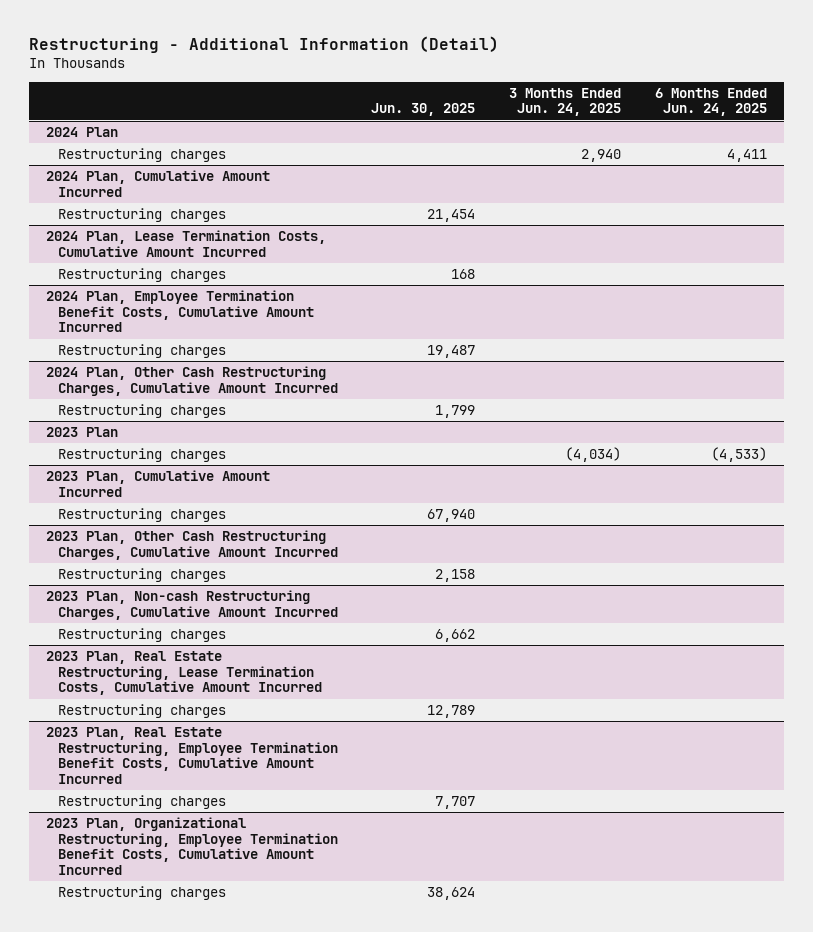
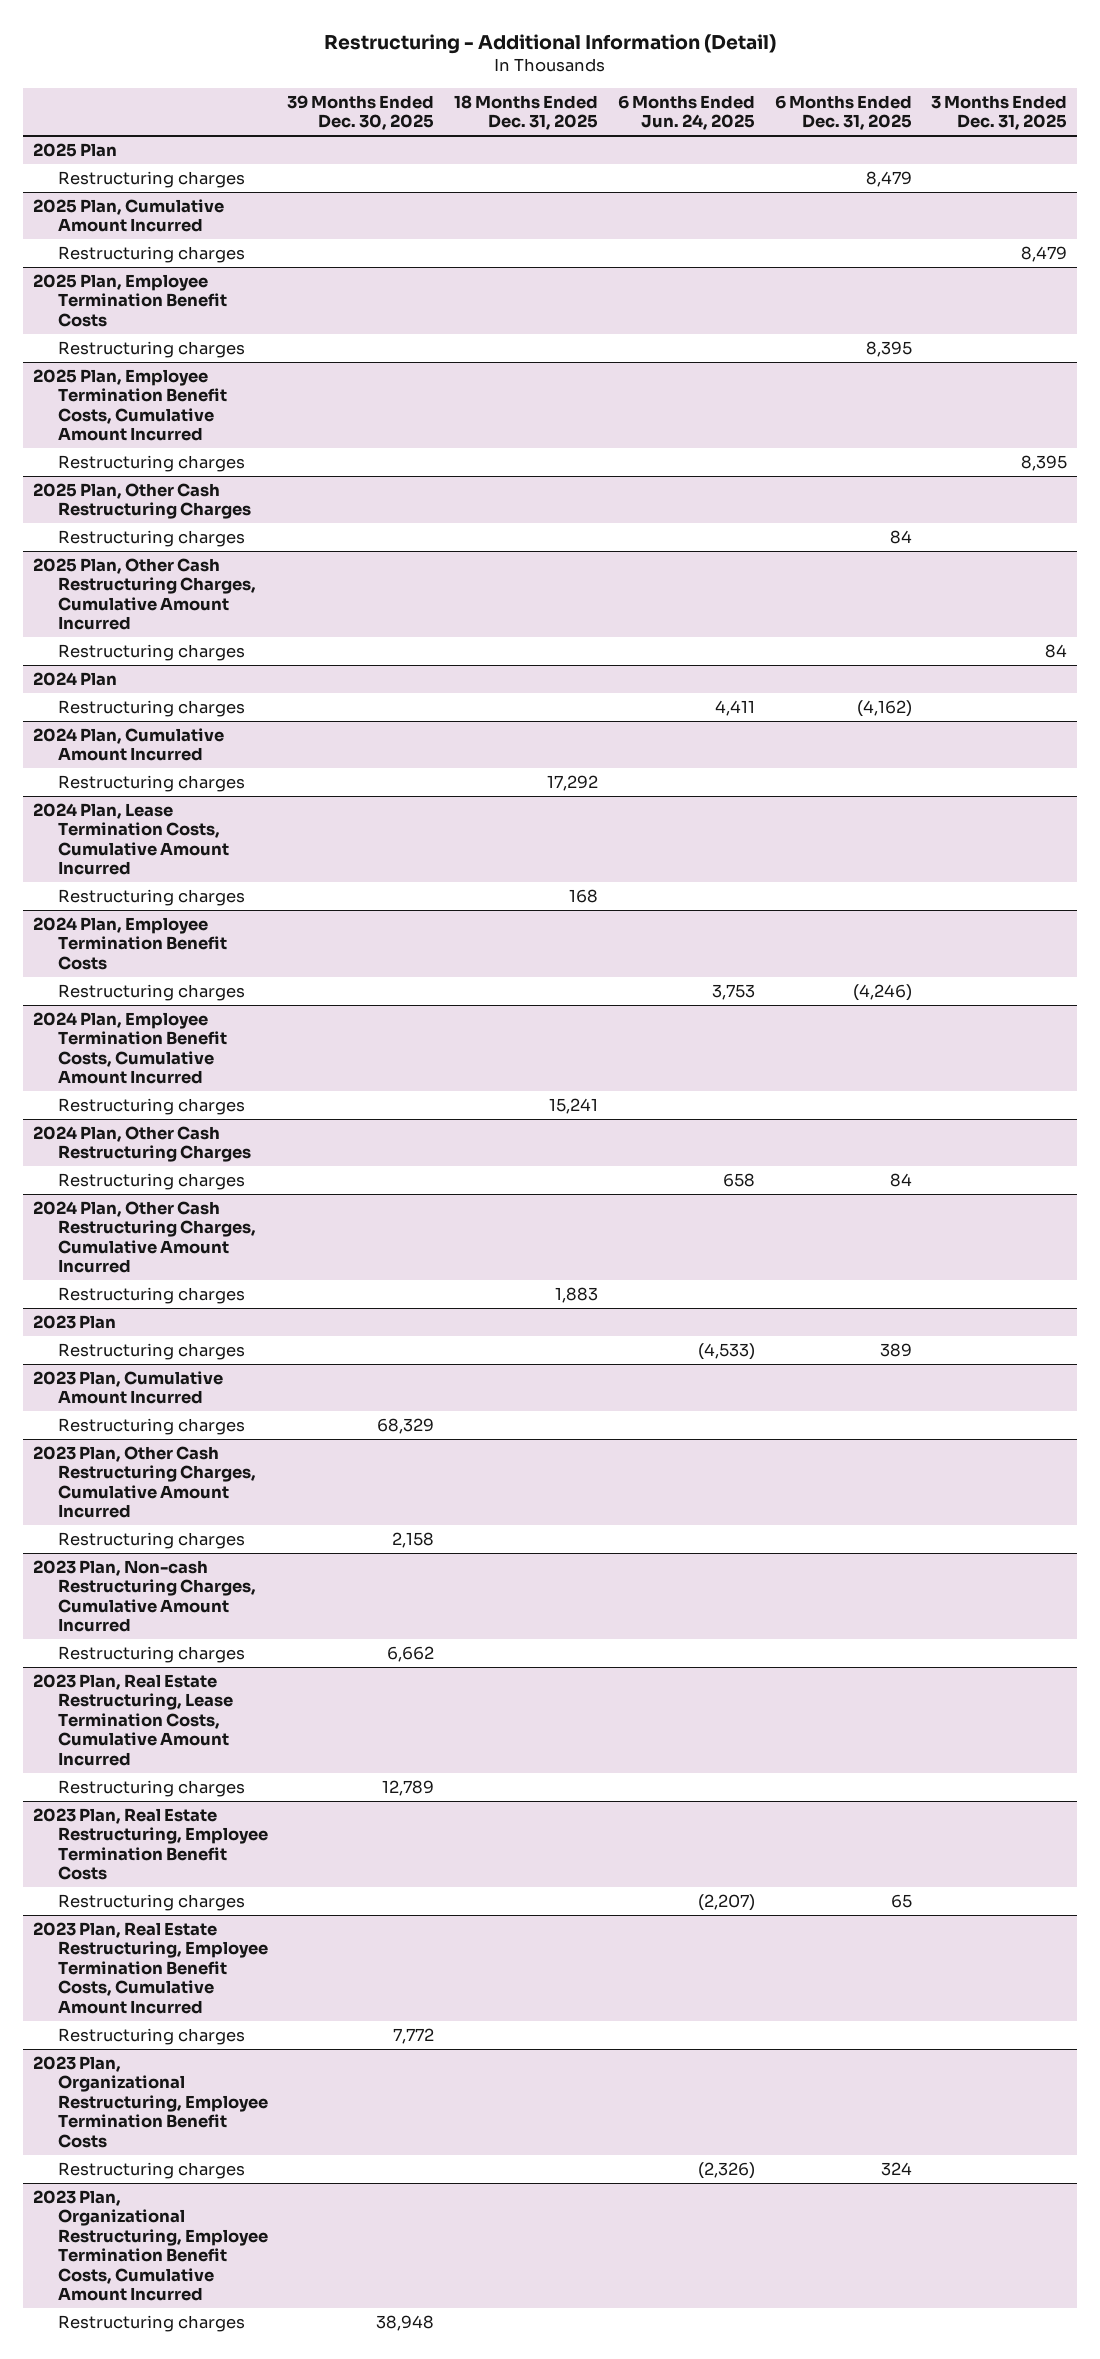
- | Jun. 30, 2025 | 3 Months Ended Jun. 24, 2025 | 6 Months Ended Jun. 24, 2025
+ | 39 Months Ended Dec. 30, 2025 | 18 Months Ended Dec. 31, 2025 | 6 Months Ended Jun. 24, 2025 | 6 Months Ended Dec. 31, 2025 | 3 Months Ended Dec. 31, 2025
+ 2025 Plan
+ Restructuring charges | | | | 8,479 |
+ 2025 Plan, Cumulative Amount Incurred
+ Restructuring charges | | | | | 8,479
+ 2025 Plan, Employee Termination Benefit Costs
+ Restructuring charges | | | | 8,395 |
+ 2025 Plan, Employee Termination Benefit Costs, Cumulative Amount Incurred
+ Restructuring charges | | | | | 8,395
+ 2025 Plan, Other Cash Restructuring Charges
+ Restructuring charges | | | | 84 |
+ 2025 Plan, Other Cash Restructuring Charges, Cumulative Amount Incurred
+ Restructuring charges | | | | | 84
+ 2024 Plan, Employee Termination Benefit Costs
+ Restructuring charges | | | 3,753 | (4,246) |
+ 2024 Plan, Other Cash Restructuring Charges
+ Restructuring charges | | | 658 | 84 |
+ 2023 Plan, Real Estate Restructuring, Employee Termination Benefit Costs
+ Restructuring charges | | | (2,207) | 65 |
+ 2023 Plan, Organizational Restructuring, Employee Termination Benefit Costs
+ Restructuring charges | | | (2,326) | 324 |

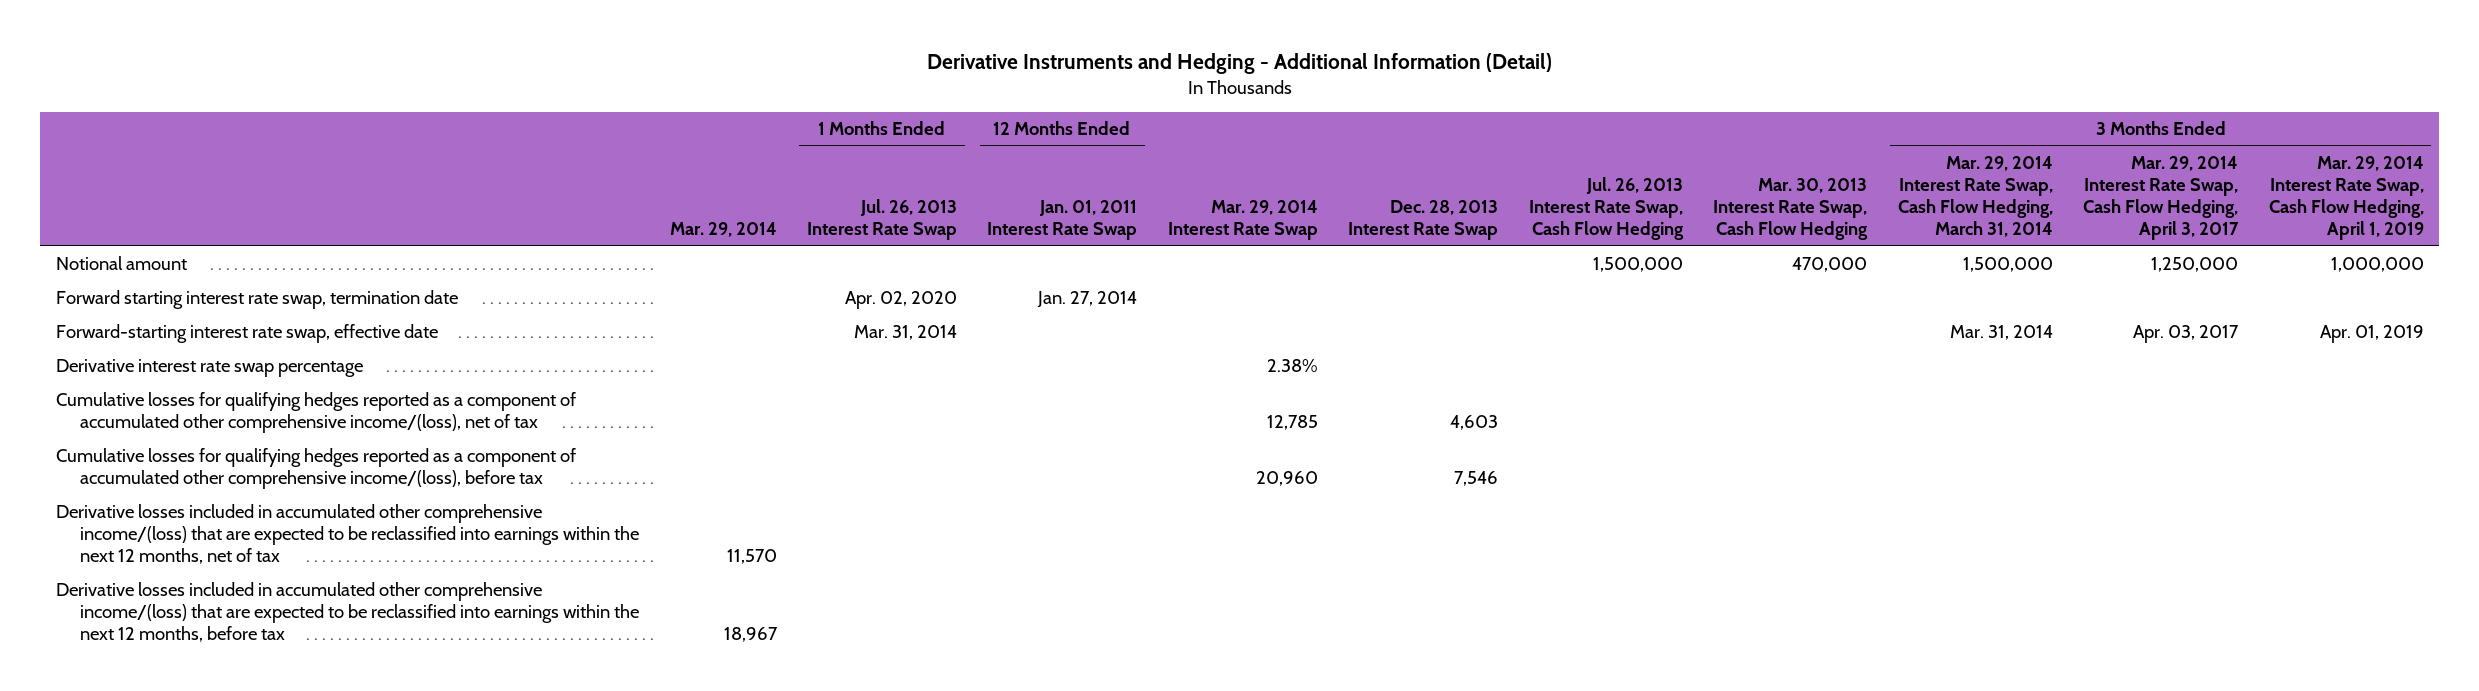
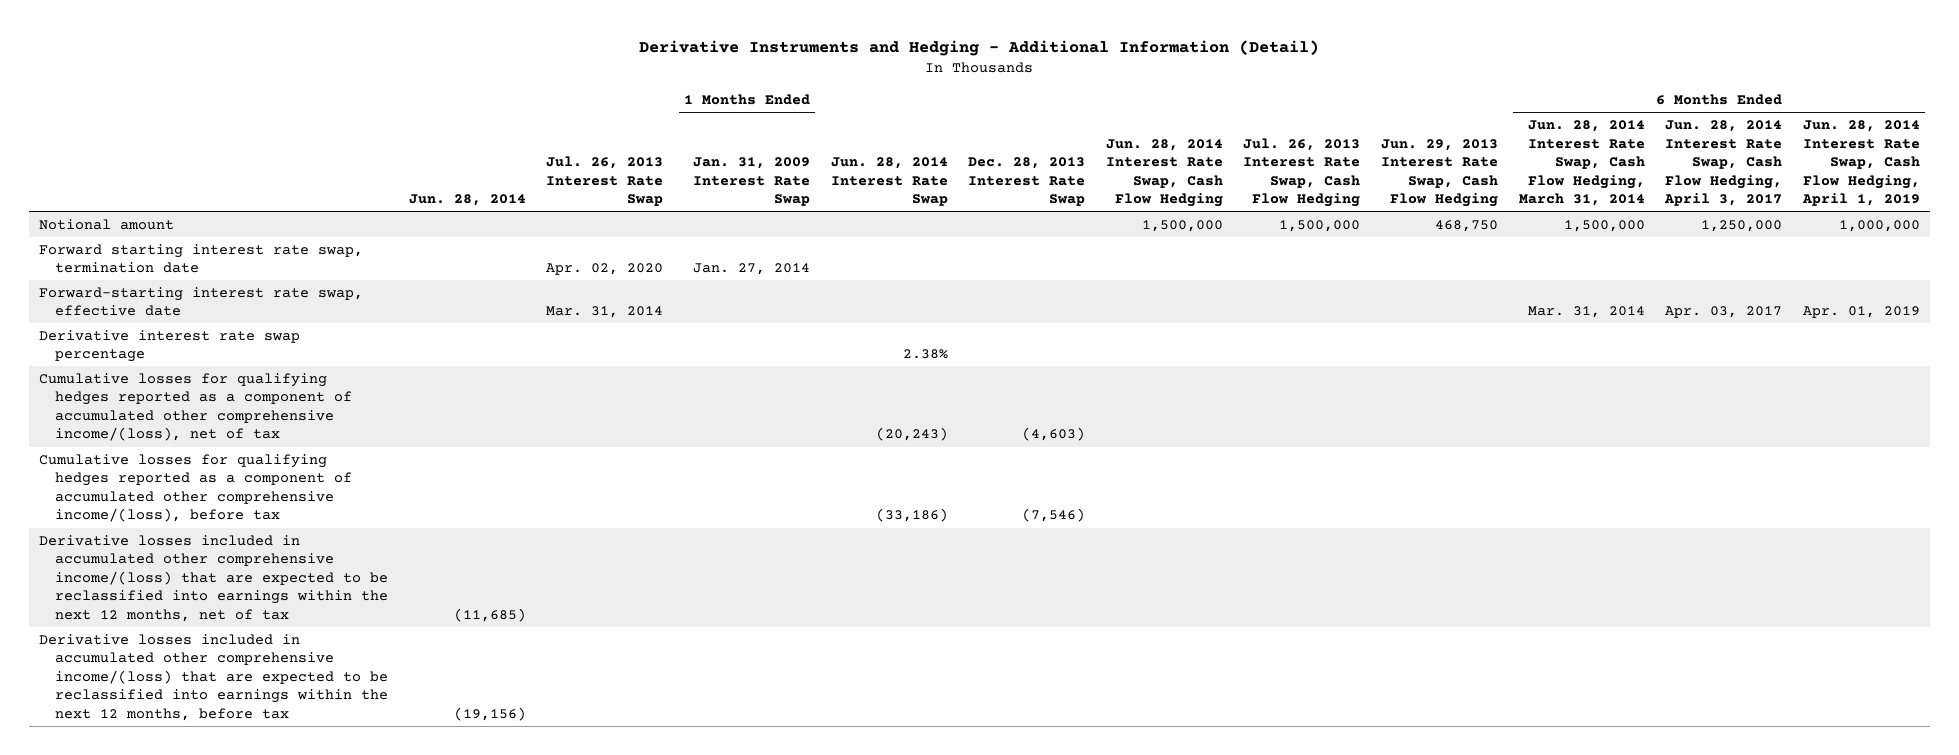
- | Mar. 29, 2014 | 1 Months Ended Jul. 26, 2013 Interest Rate Swap | 12 Months Ended Jan. 01, 2011 Interest Rate Swap | Mar. 29, 2014 Interest Rate Swap | Dec. 28, 2013 Interest Rate Swap | Jul. 26, 2013 Interest Rate Swap, Cash Flow Hedging | Mar. 30, 2013 Interest Rate Swap, Cash Flow Hedging | 3 Months Ended Mar. 29, 2014 Interest Rate Swap, Cash Flow Hedging, March 31, 2014 | 3 Months Ended Mar. 29, 2014 Interest Rate Swap, Cash Flow Hedging, April 3, 2017 | 3 Months Ended Mar. 29, 2014 Interest Rate Swap, Cash Flow Hedging, April 1, 2019
+ | Jun. 28, 2014 | Jul. 26, 2013 Interest Rate Swap | 1 Months Ended Jan. 31, 2009 Interest Rate Swap | Jun. 28, 2014 Interest Rate Swap | Dec. 28, 2013 Interest Rate Swap | Jun. 28, 2014 Interest Rate Swap, Cash Flow Hedging | Jul. 26, 2013 Interest Rate Swap, Cash Flow Hedging | Jun. 29, 2013 Interest Rate Swap, Cash Flow Hedging | 6 Months Ended Jun. 28, 2014 Interest Rate Swap, Cash Flow Hedging, March 31, 2014 | 6 Months Ended Jun. 28, 2014 Interest Rate Swap, Cash Flow Hedging, April 3, 2017 | 6 Months Ended Jun. 28, 2014 Interest Rate Swap, Cash Flow Hedging, April 1, 2019
- Cumulative losses for qualifying hedges reported as a component of accumulated other comprehensive income/(loss), net of tax | | | | 12,785 | 4,603 | | | | |
- Cumulative losses for qualifying hedges reported as a component of accumulated other comprehensive income/(loss), before tax | | | | 20,960 | 7,546 | | | | |
+ Cumulative losses for qualifying hedges reported as a component of accumulated other comprehensive income/(loss), net of tax | | | | (20,243) | (4,603) | | | | | |
+ Cumulative losses for qualifying hedges reported as a component of accumulated other comprehensive income/(loss), before tax | | | | (33,186) | (7,546) | | | | | |

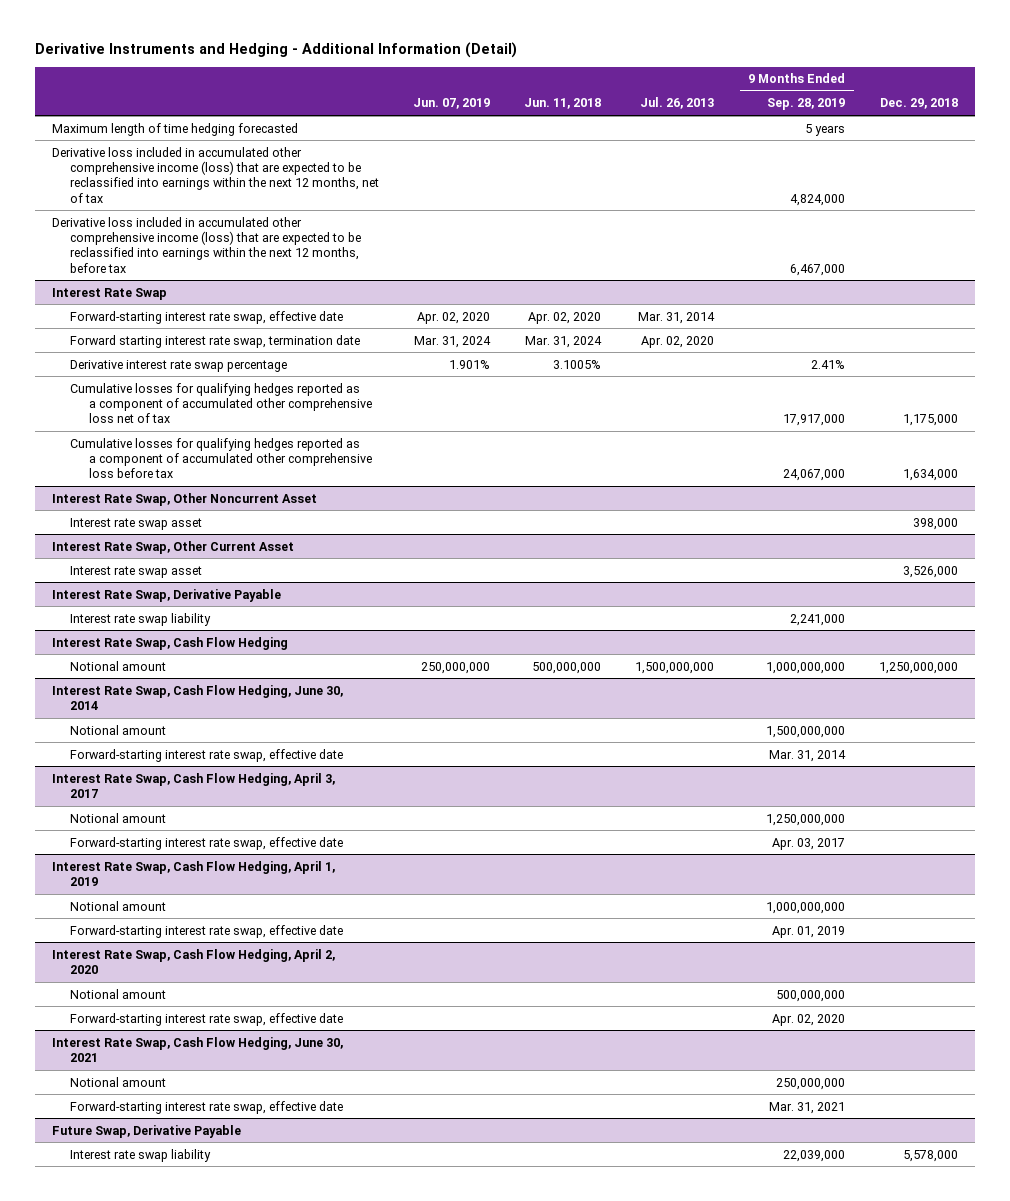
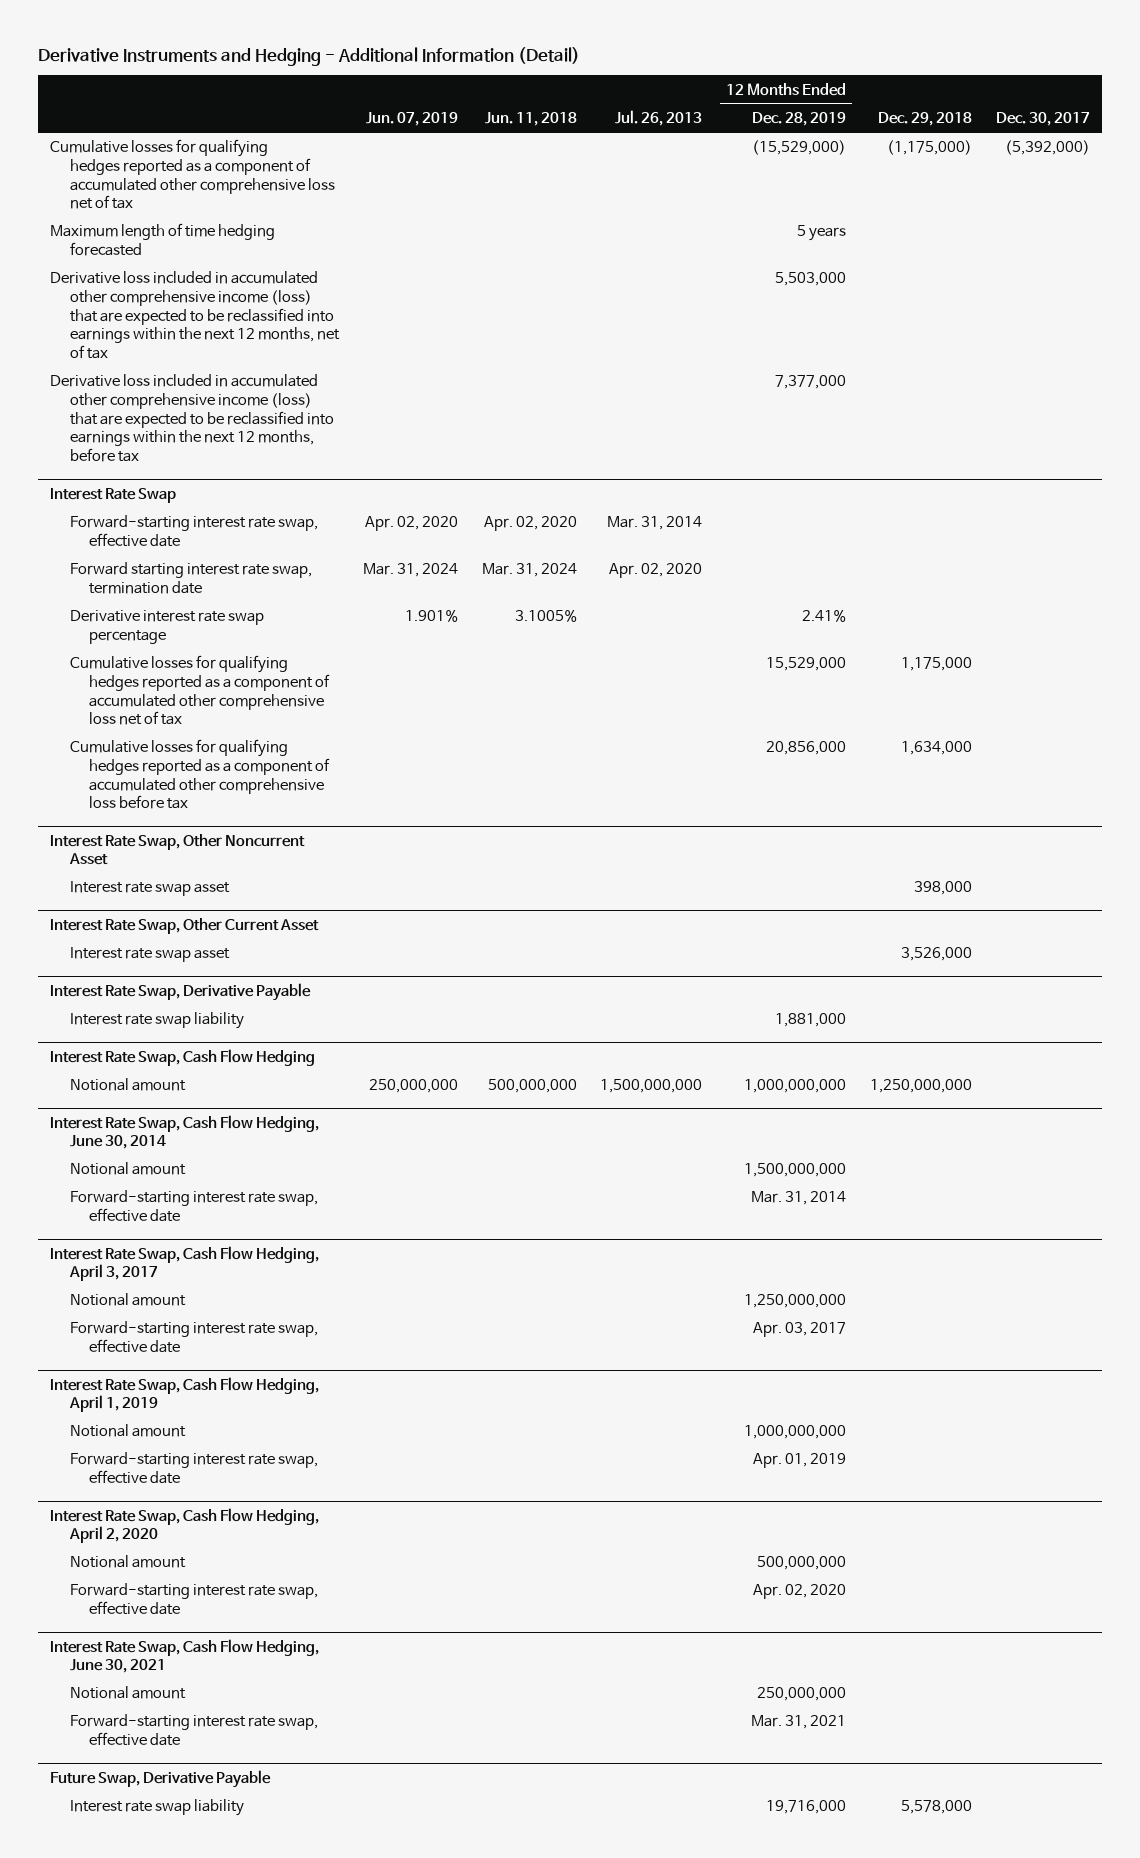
- | Jun. 07, 2019 | Jun. 11, 2018 | Jul. 26, 2013 | 9 Months Ended Sep. 28, 2019 | Dec. 29, 2018
+ | Jun. 07, 2019 | Jun. 11, 2018 | Jul. 26, 2013 | 12 Months Ended Dec. 28, 2019 | Dec. 29, 2018 | Dec. 30, 2017
+ Cumulative losses for qualifying hedges reported as a component of accumulated other comprehensive loss net of tax | | | | (15,529,000) | (1,175,000) | (5,392,000)

